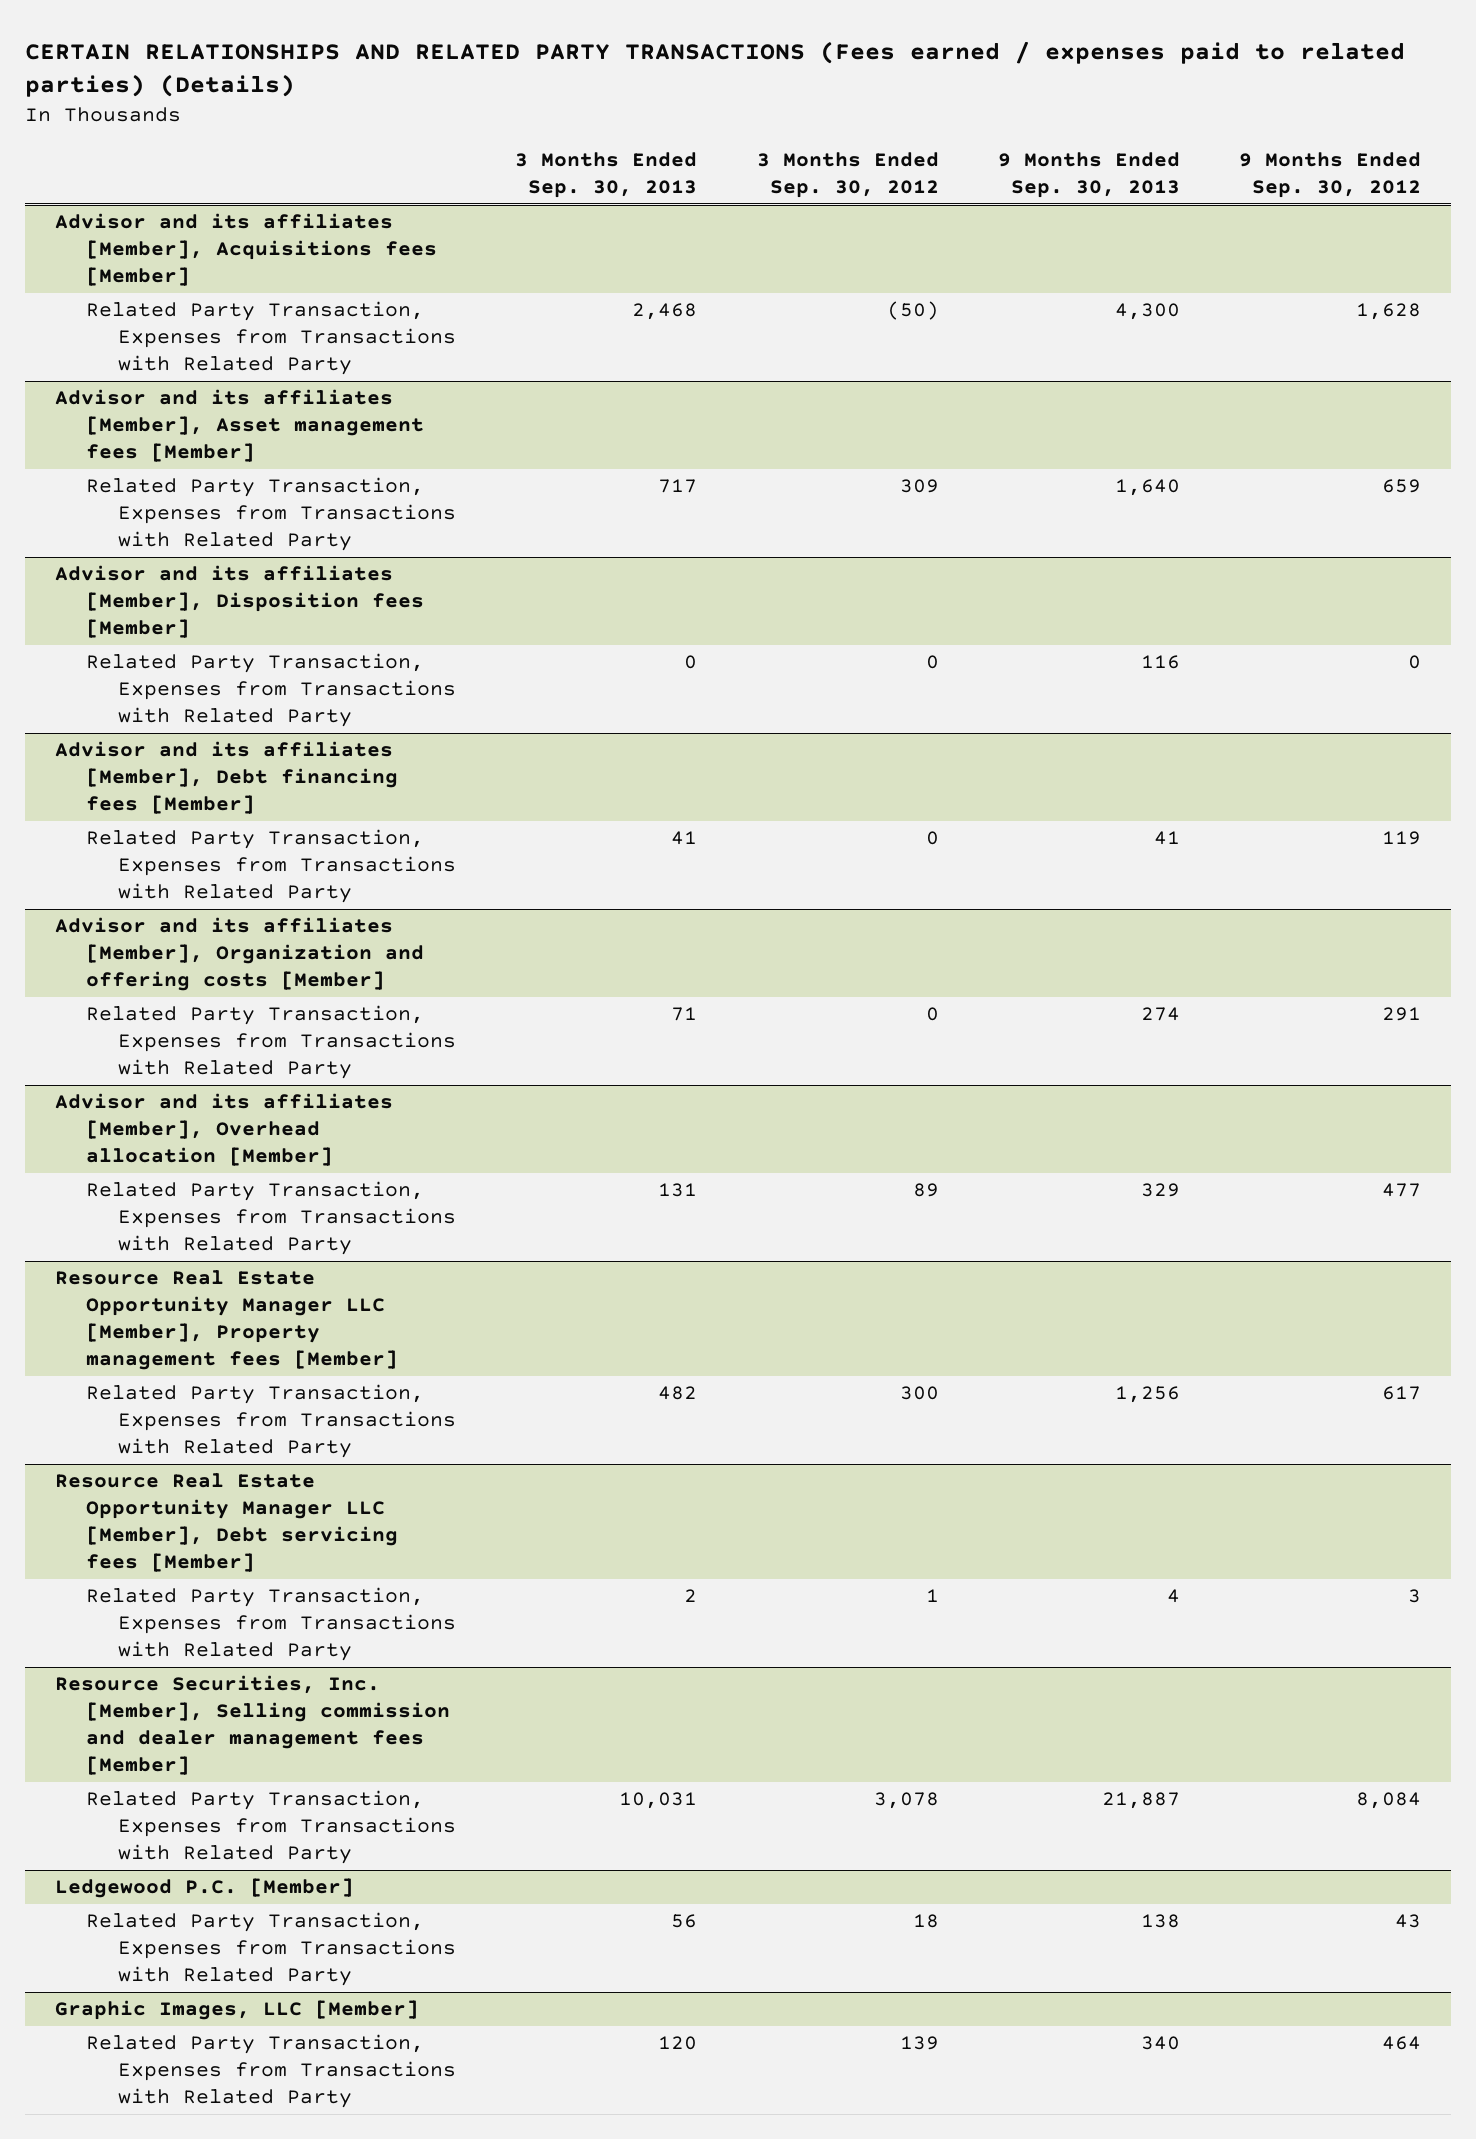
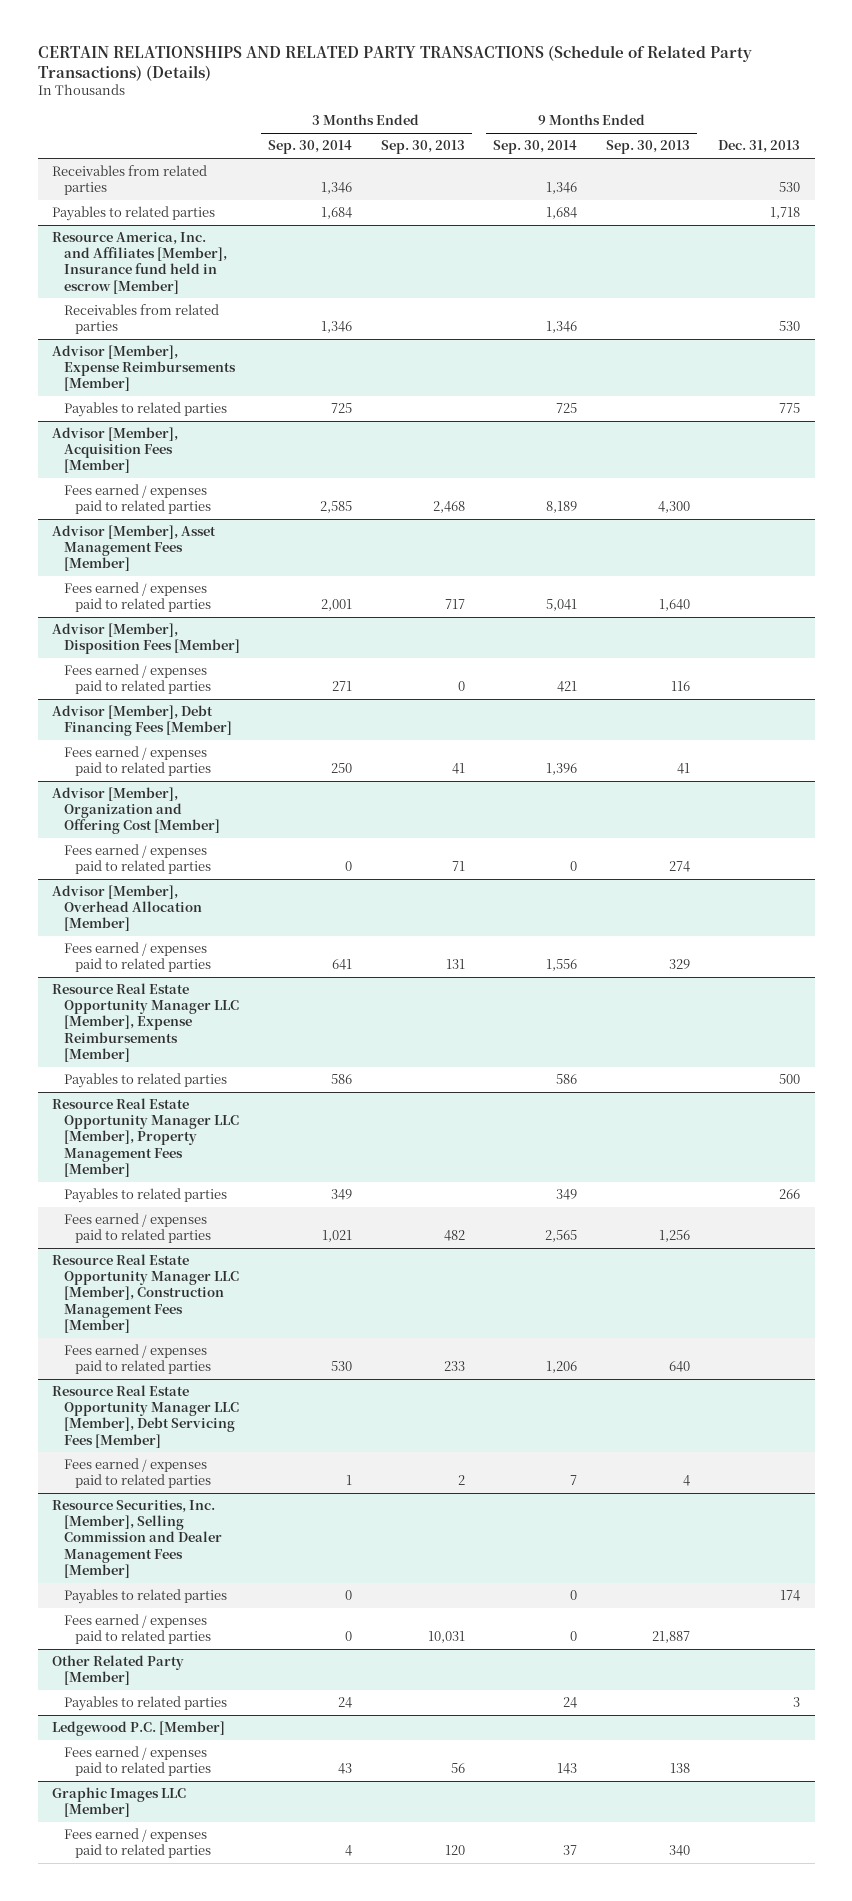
- CERTAIN RELATIONSHIPS AND RELATED PARTY TRANSACTIONS (Fees earned / expenses paid to related parties) (Details)
+ CERTAIN RELATIONSHIPS AND RELATED PARTY TRANSACTIONS (Schedule of Related Party Transactions) (Details)
- | 3 Months Ended Sep. 30, 2013 | 3 Months Ended Sep. 30, 2012 | 9 Months Ended Sep. 30, 2013 | 9 Months Ended Sep. 30, 2012
+ | 3 Months Ended Sep. 30, 2014 | 3 Months Ended Sep. 30, 2013 | 9 Months Ended Sep. 30, 2014 | 9 Months Ended Sep. 30, 2013 | Dec. 31, 2013
- Advisor and its affiliates [Member], Acquisitions fees [Member]
- Related Party Transaction, Expenses from Transactions with Related Party | 2,468 | (50) | 4,300 | 1,628
- Advisor and its affiliates [Member], Asset management fees [Member]
- Related Party Transaction, Expenses from Transactions with Related Party | 717 | 309 | 1,640 | 659
- Advisor and its affiliates [Member], Disposition fees [Member]
- Related Party Transaction, Expenses from Transactions with Related Party | 0 | 0 | 116 | 0
- Advisor and its affiliates [Member], Debt financing fees [Member]
- Related Party Transaction, Expenses from Transactions with Related Party | 41 | 0 | 41 | 119
- Advisor and its affiliates [Member], Organization and offering costs [Member]
- Related Party Transaction, Expenses from Transactions with Related Party | 71 | 0 | 274 | 291
- Advisor and its affiliates [Member], Overhead allocation [Member]
- Related Party Transaction, Expenses from Transactions with Related Party | 131 | 89 | 329 | 477
- Resource Real Estate Opportunity Manager LLC [Member], Property management fees [Member]
- Related Party Transaction, Expenses from Transactions with Related Party | 482 | 300 | 1,256 | 617
- Resource Real Estate Opportunity Manager LLC [Member], Debt servicing fees [Member]
- Related Party Transaction, Expenses from Transactions with Related Party | 2 | 1 | 4 | 3
- Resource Securities, Inc. [Member], Selling commission and dealer management fees [Member]
- Related Party Transaction, Expenses from Transactions with Related Party | 10,031 | 3,078 | 21,887 | 8,084
+ Receivables from related parties | 1,346 | | 1,346 | | 530
+ Payables to related parties | 1,684 | | 1,684 | | 1,718
+ Resource America, Inc. and Affiliates [Member], Insurance fund held in escrow [Member]
+ Receivables from related parties | 1,346 | | 1,346 | | 530
+ Advisor [Member], Expense Reimbursements [Member]
+ Payables to related parties | 725 | | 725 | | 775
+ Advisor [Member], Acquisition Fees [Member]
+ Fees earned / expenses paid to related parties | 2,585 | 2,468 | 8,189 | 4,300 |
+ Advisor [Member], Asset Management Fees [Member]
+ Fees earned / expenses paid to related parties | 2,001 | 717 | 5,041 | 1,640 |
+ Advisor [Member], Disposition Fees [Member]
+ Fees earned / expenses paid to related parties | 271 | 0 | 421 | 116 |
+ Advisor [Member], Debt Financing Fees [Member]
+ Fees earned / expenses paid to related parties | 250 | 41 | 1,396 | 41 |
+ Advisor [Member], Organization and Offering Cost [Member]
+ Fees earned / expenses paid to related parties | 0 | 71 | 0 | 274 |
+ Advisor [Member], Overhead Allocation [Member]
+ Fees earned / expenses paid to related parties | 641 | 131 | 1,556 | 329 |
+ Resource Real Estate Opportunity Manager LLC [Member], Expense Reimbursements [Member]
+ Payables to related parties | 586 | | 586 | | 500
+ Resource Real Estate Opportunity Manager LLC [Member], Property Management Fees [Member]
+ Payables to related parties | 349 | | 349 | | 266
+ Fees earned / expenses paid to related parties | 1,021 | 482 | 2,565 | 1,256 |
+ Resource Real Estate Opportunity Manager LLC [Member], Construction Management Fees [Member]
+ Fees earned / expenses paid to related parties | 530 | 233 | 1,206 | 640 |
+ Resource Real Estate Opportunity Manager LLC [Member], Debt Servicing Fees [Member]
+ Fees earned / expenses paid to related parties | 1 | 2 | 7 | 4 |
+ Resource Securities, Inc. [Member], Selling Commission and Dealer Management Fees [Member]
+ Payables to related parties | 0 | | 0 | | 174
+ Fees earned / expenses paid to related parties | 0 | 10,031 | 0 | 21,887 |
+ Other Related Party [Member]
+ Payables to related parties | 24 | | 24 | | 3
@ Ledgewood P.C. [Member]
- Related Party Transaction, Expenses from Transactions with Related Party | 56 | 18 | 138 | 43
- Graphic Images, LLC [Member]
- Related Party Transaction, Expenses from Transactions with Related Party | 120 | 139 | 340 | 464
@ Ledgewood P.C. [Member]
+ Fees earned / expenses paid to related parties | 43 | 56 | 143 | 138 |
+ Graphic Images LLC [Member]
+ Fees earned / expenses paid to related parties | 4 | 120 | 37 | 340 |

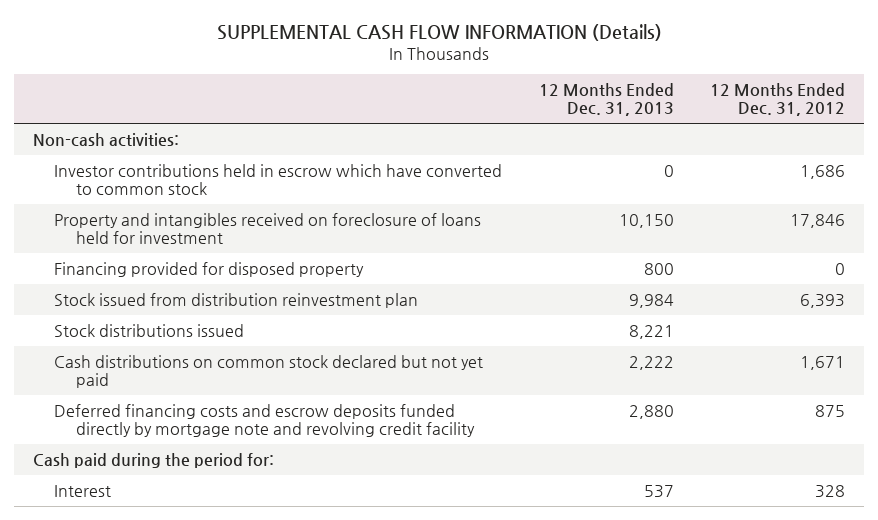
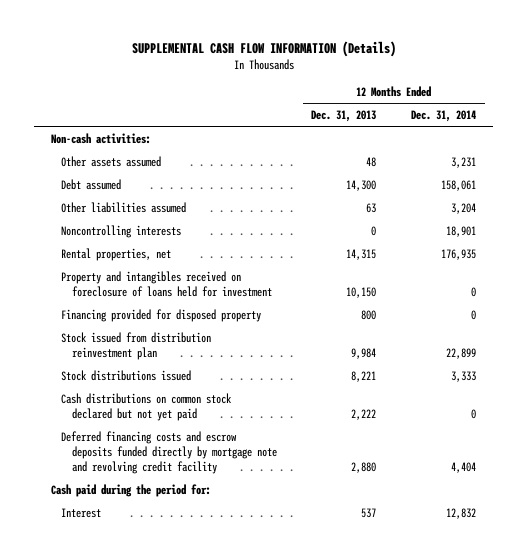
- | 12 Months Ended Dec. 31, 2013 | 12 Months Ended Dec. 31, 2012
+ | 12 Months Ended Dec. 31, 2013 | 12 Months Ended Dec. 31, 2014
- Investor contributions held in escrow which have converted to common stock | 0 | 1,686
+ Other assets assumed | 48 | 3,231
+ Debt assumed | 14,300 | 158,061
+ Other liabilities assumed | 63 | 3,204
+ Noncontrolling interests | 0 | 18,901
+ Rental properties, net | 14,315 | 176,935

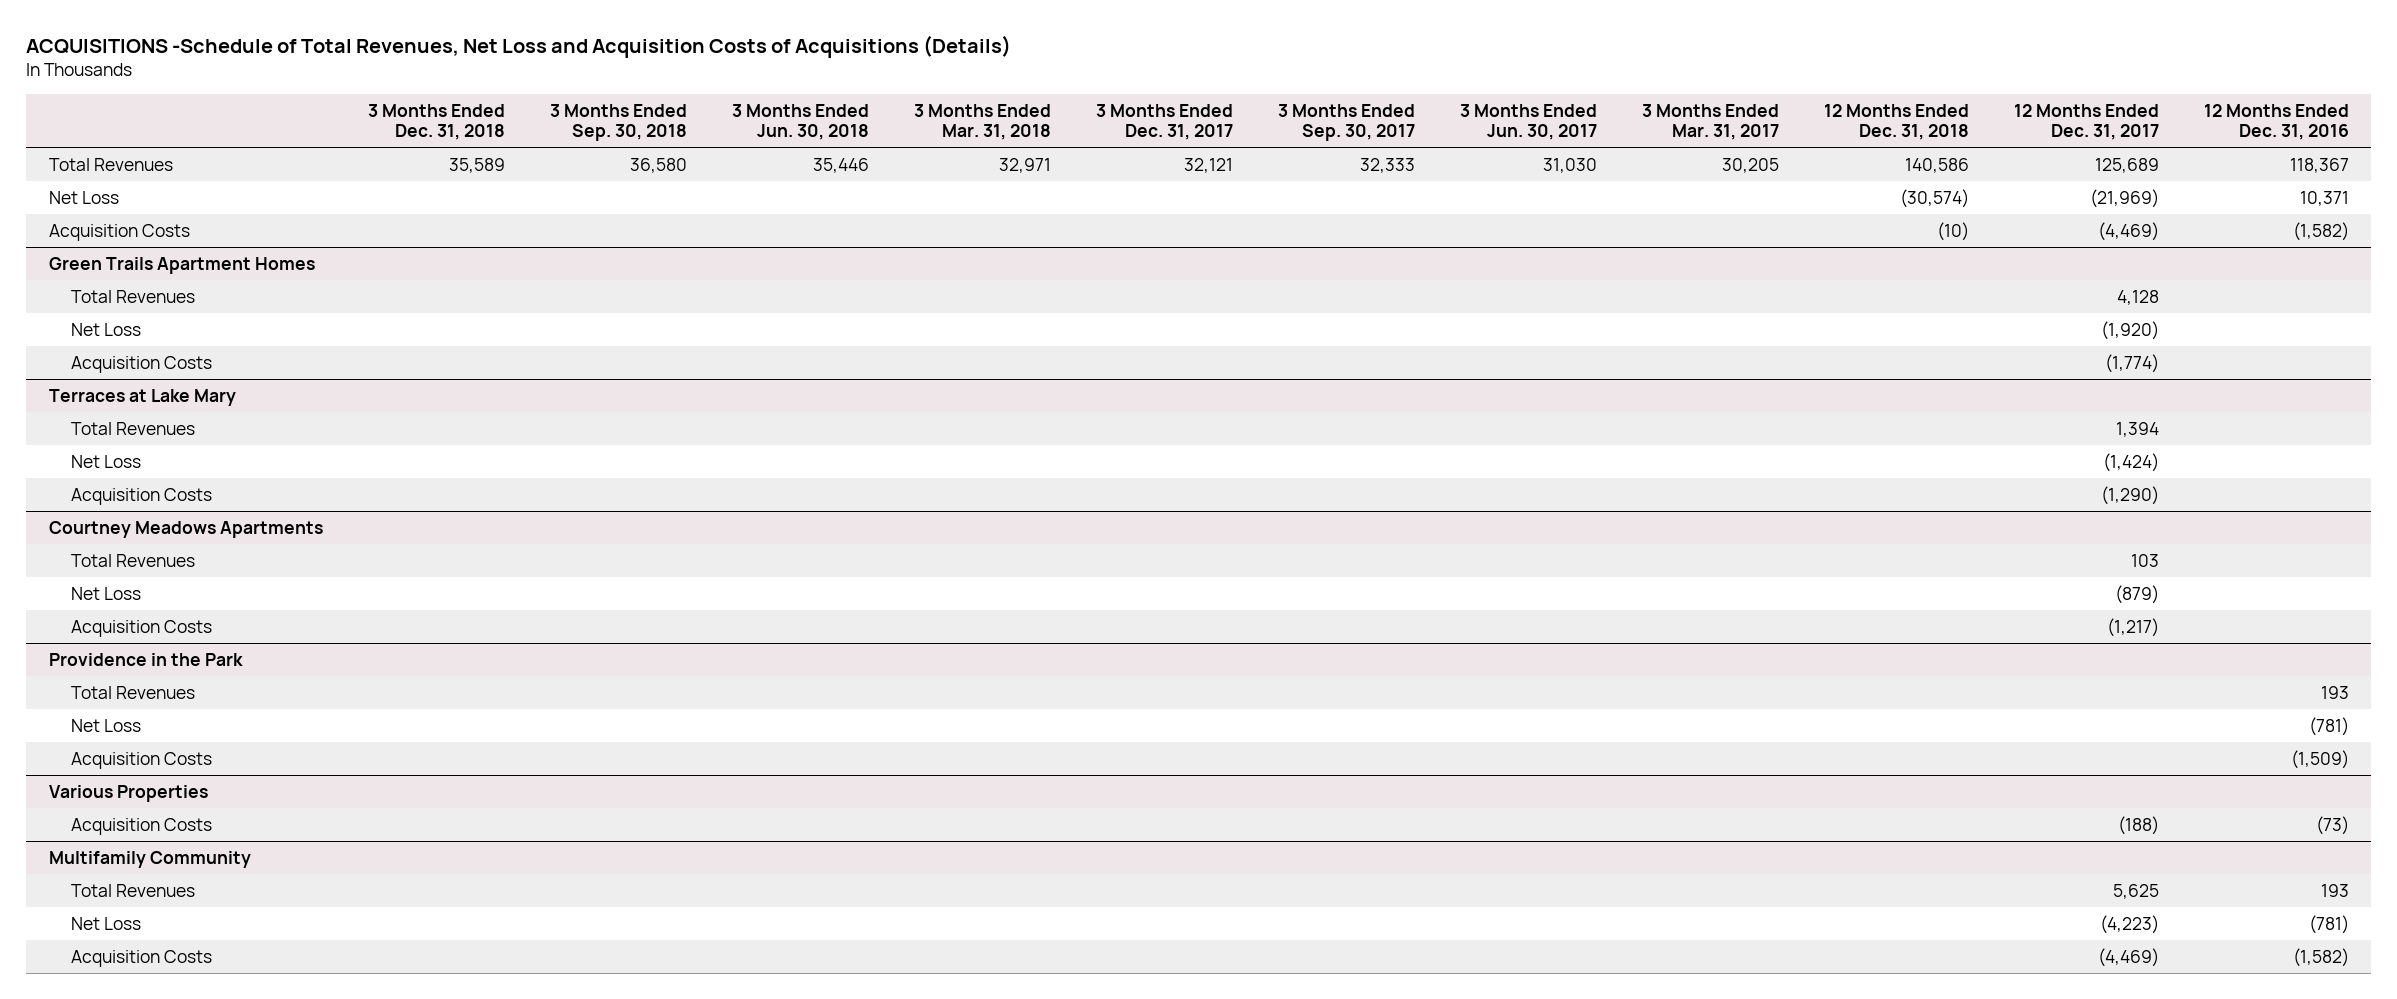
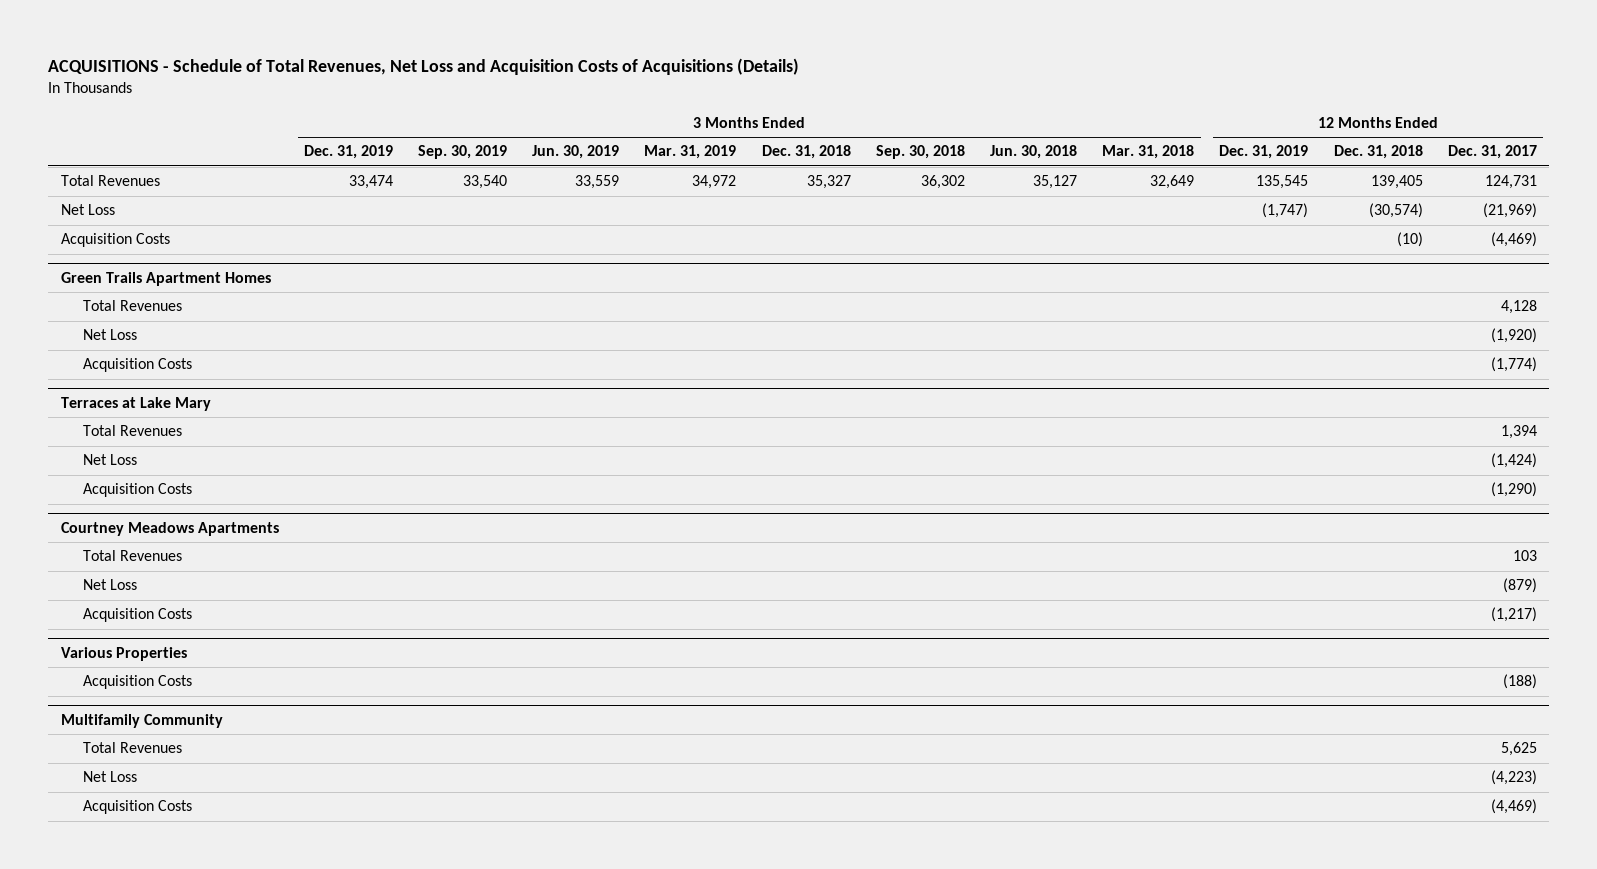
- ACQUISITIONS -Schedule of Total Revenues, Net Loss and Acquisition Costs of Acquisitions (Details)
+ ACQUISITIONS - Schedule of Total Revenues, Net Loss and Acquisition Costs of Acquisitions (Details)
- | 3 Months Ended Dec. 31, 2018 | 3 Months Ended Sep. 30, 2018 | 3 Months Ended Jun. 30, 2018 | 3 Months Ended Mar. 31, 2018 | 3 Months Ended Dec. 31, 2017 | 3 Months Ended Sep. 30, 2017 | 3 Months Ended Jun. 30, 2017 | 3 Months Ended Mar. 31, 2017 | 12 Months Ended Dec. 31, 2018 | 12 Months Ended Dec. 31, 2017 | 12 Months Ended Dec. 31, 2016
+ | 3 Months Ended Dec. 31, 2019 | 3 Months Ended Sep. 30, 2019 | 3 Months Ended Jun. 30, 2019 | 3 Months Ended Mar. 31, 2019 | 3 Months Ended Dec. 31, 2018 | 3 Months Ended Sep. 30, 2018 | 3 Months Ended Jun. 30, 2018 | 3 Months Ended Mar. 31, 2018 | 12 Months Ended Dec. 31, 2019 | 12 Months Ended Dec. 31, 2018 | 12 Months Ended Dec. 31, 2017
- Total Revenues | 35,589 | 36,580 | 35,446 | 32,971 | 32,121 | 32,333 | 31,030 | 30,205 | 140,586 | 125,689 | 118,367
+ Total Revenues | 33,474 | 33,540 | 33,559 | 34,972 | 35,327 | 36,302 | 35,127 | 32,649 | 135,545 | 139,405 | 124,731
- Providence in the Park
- Total Revenues | | | | | | | | | | | 193
- Net Loss | | | | | | | | | | | (781)
- Acquisition Costs | | | | | | | | | | | (1,509)

